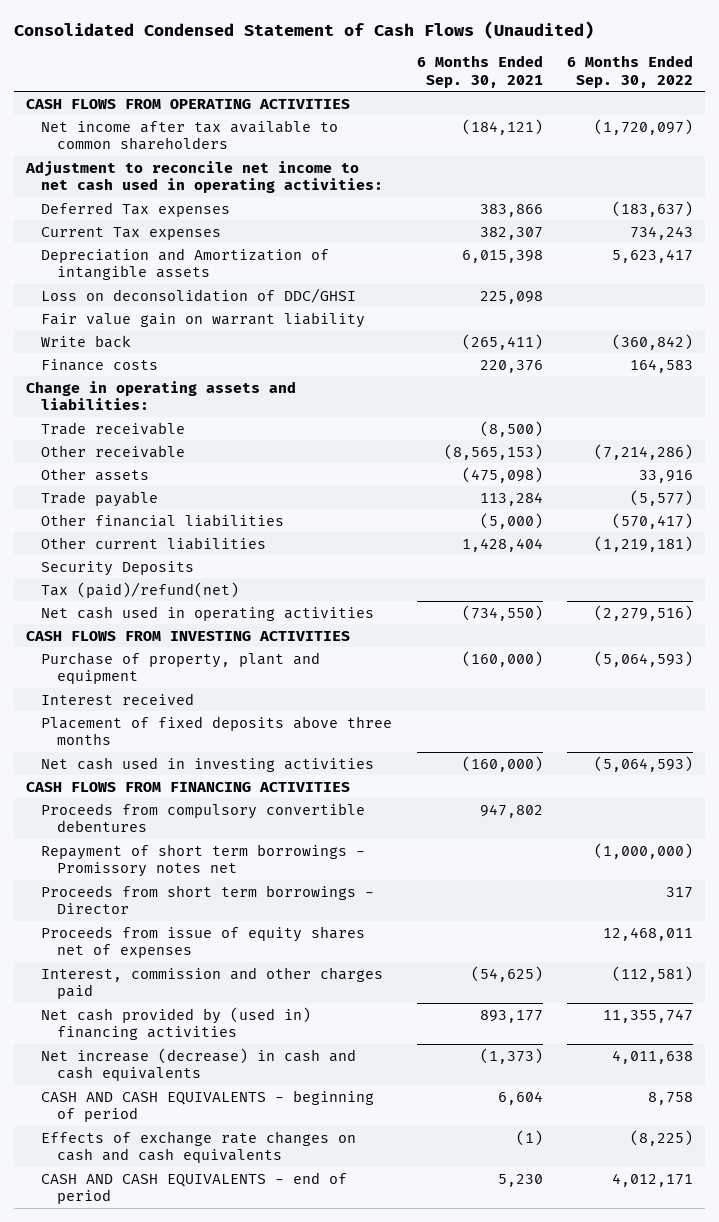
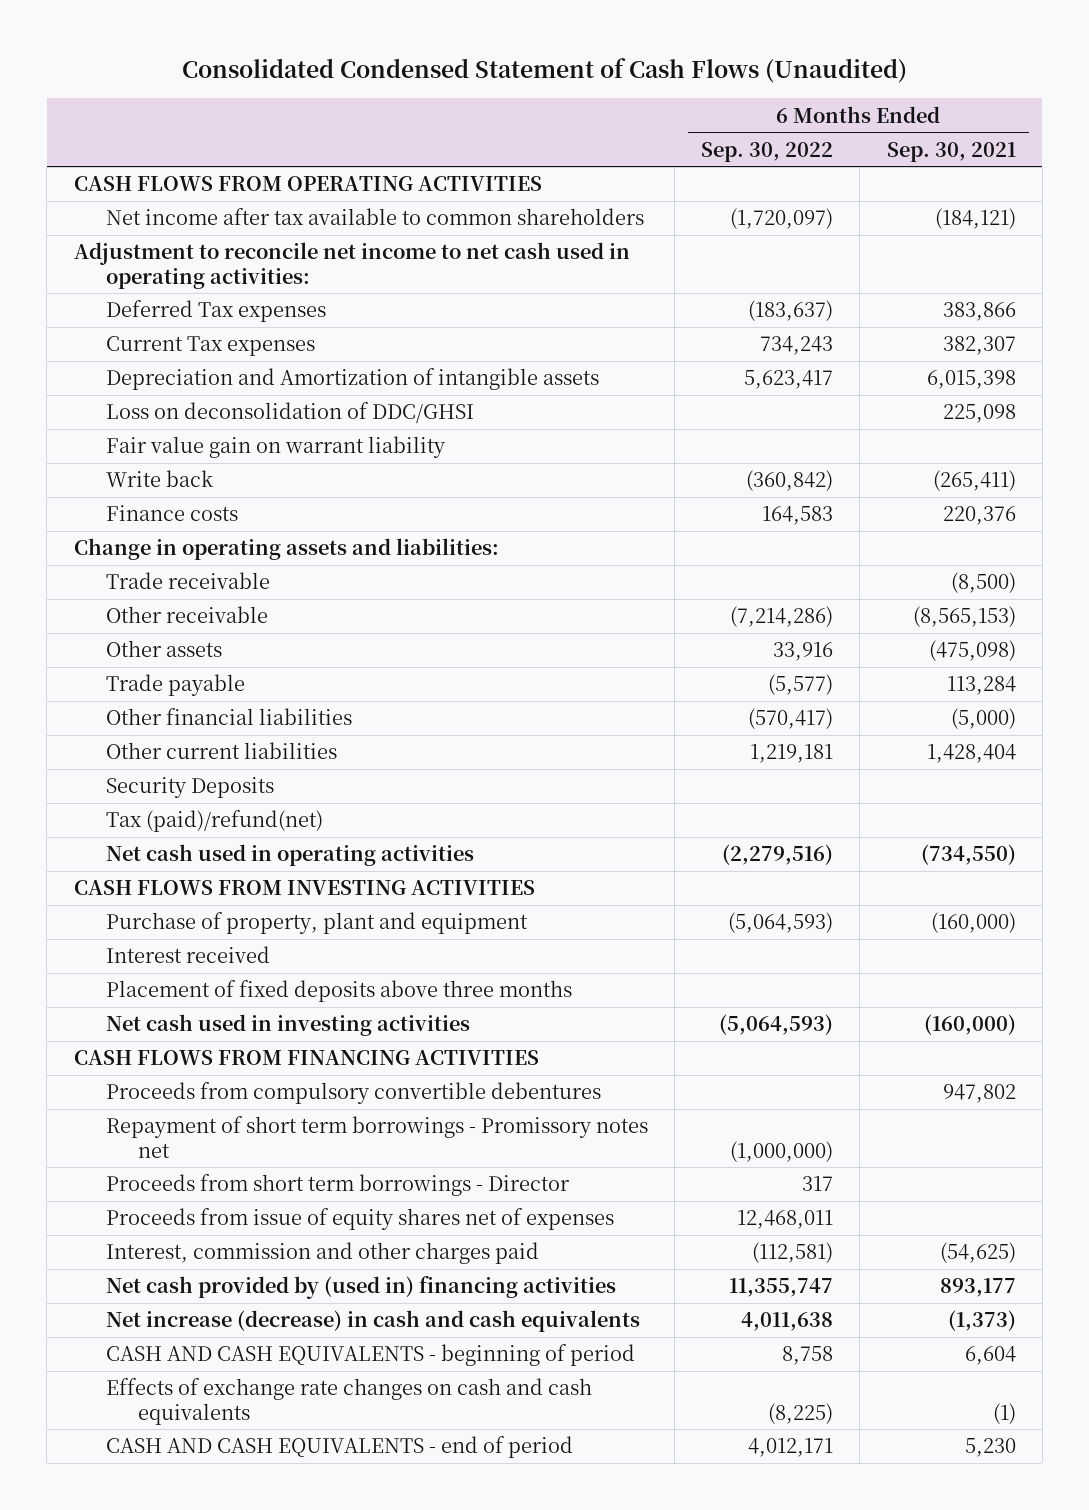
- | 6 Months Ended Sep. 30, 2021 | 6 Months Ended Sep. 30, 2022
+ | 6 Months Ended Sep. 30, 2022 | 6 Months Ended Sep. 30, 2021
- Other current liabilities | 1,428,404 | (1,219,181)
+ Other current liabilities | 1,219,181 | 1,428,404

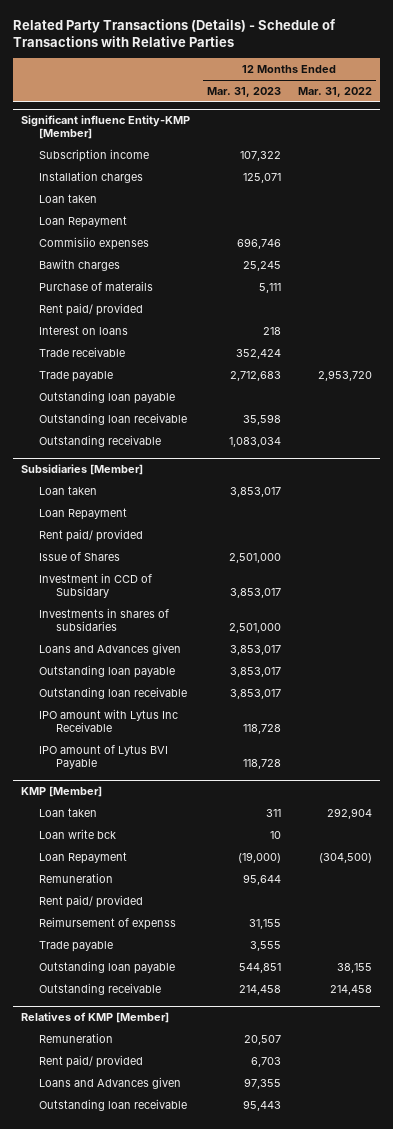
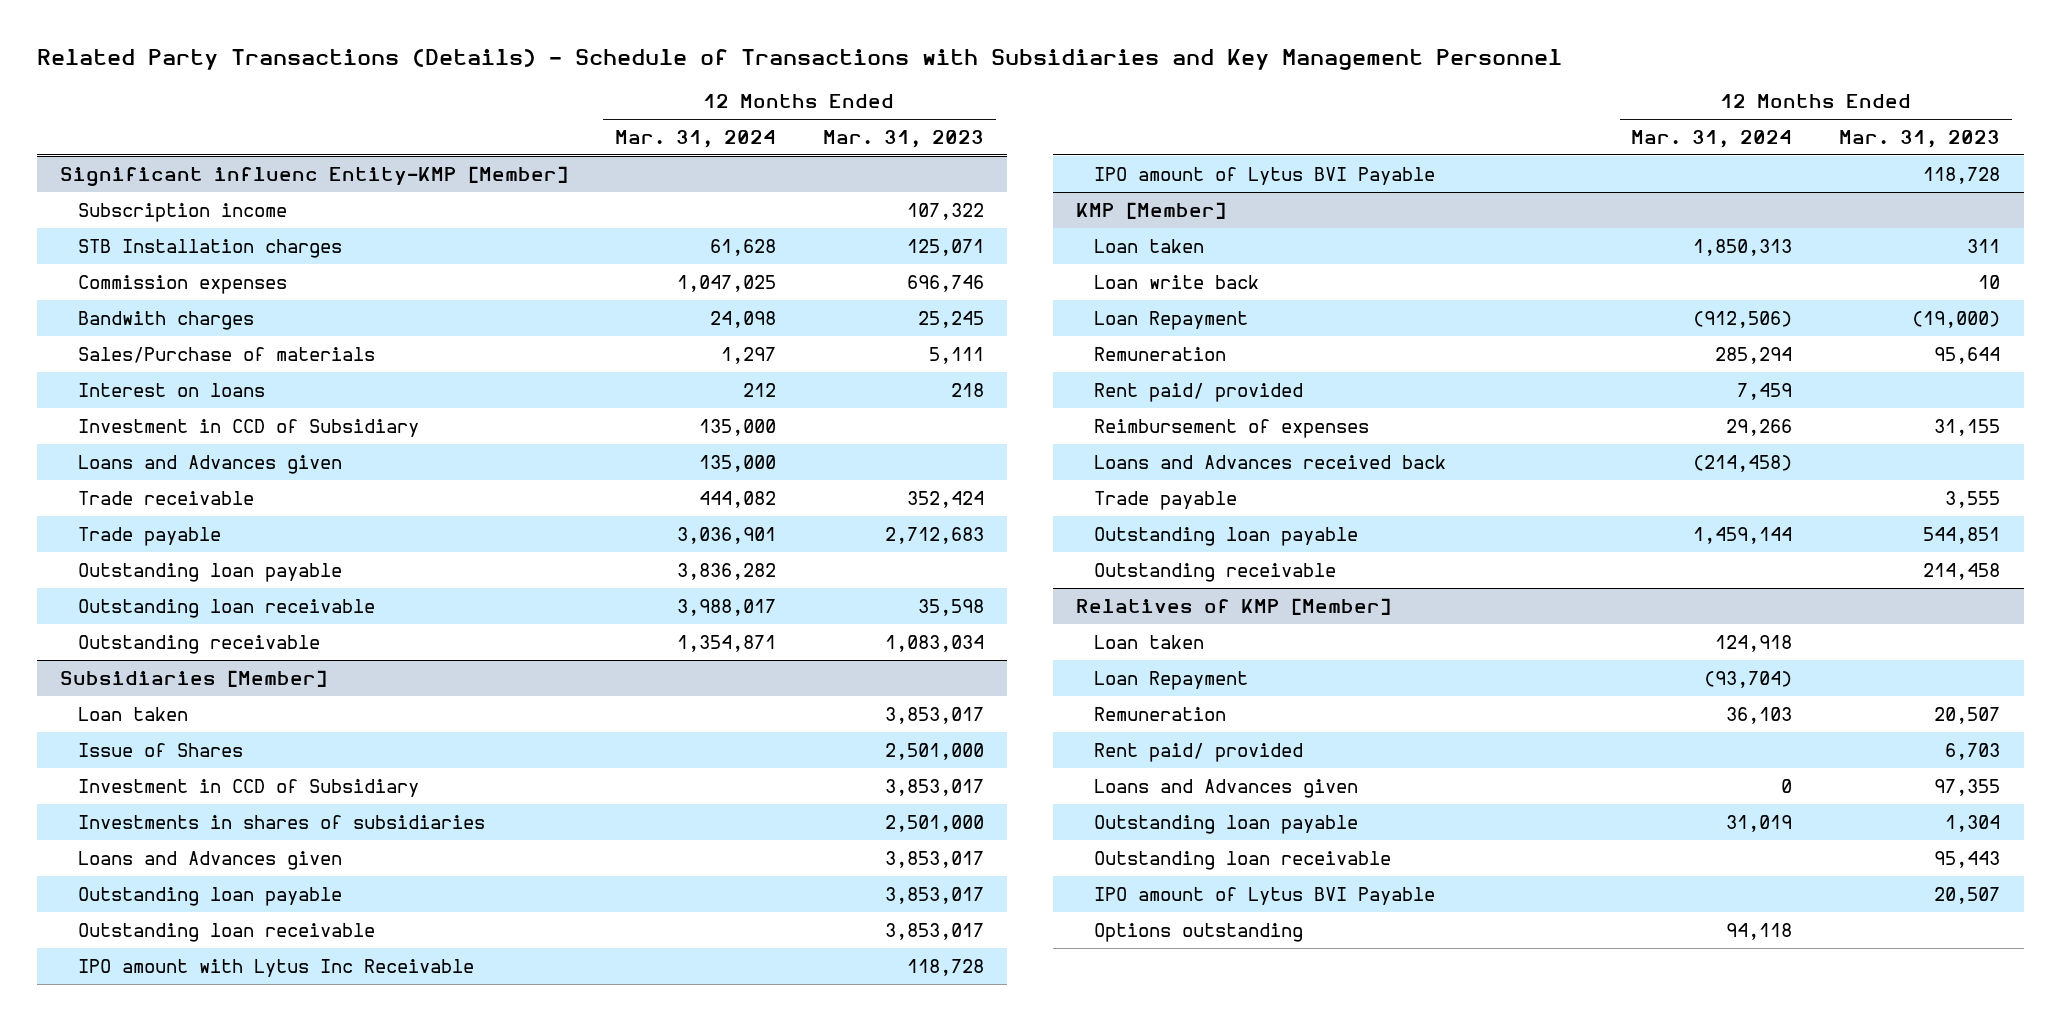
- Related Party Transactions (Details) - Schedule of Transactions with Relative Parties
+ Related Party Transactions (Details) - Schedule of Transactions with Subsidiaries and Key Management Personnel
- | 12 Months Ended Mar. 31, 2023 | 12 Months Ended Mar. 31, 2022
+ | 12 Months Ended Mar. 31, 2024 | 12 Months Ended Mar. 31, 2023
@ Significant influenc Entity-KMP [Member]
- Installation charges | 125,071 |
- Loan taken
- Loan Repayment
- Commisiio expenses | 696,746 |
- Bawith charges | 25,245 |
- Purchase of materails | 5,111 |
- Rent paid/ provided
+ STB Installation charges | 61,628 | 125,071
+ Commission expenses | 1,047,025 | 696,746
+ Bandwith charges | 24,098 | 25,245
+ Sales/Purchase of materials | 1,297 | 5,111
+ Investment in CCD of Subsidiary | 135,000 |
+ Loans and Advances given | 135,000 |
@ Subsidiaries [Member]
- Loan Repayment
- Rent paid/ provided
- Investment in CCD of Subsidary | 3,853,017 |
- Investments in shares of subsidaries | 2,501,000 |
+ Investment in CCD of Subsidiary | | 3,853,017
+ Investments in shares of subsidiaries | | 2,501,000
@ KMP [Member]
- Loan write bck | 10 |
+ Loan write back | | 10
- Reimursement of expenss | 31,155 |
+ Reimbursement of expenses | 29,266 | 31,155
+ Loans and Advances received back | (214,458) |
@ Relatives of KMP [Member]
+ Loan taken | 124,918 |
+ Loan Repayment | (93,704) |
+ Outstanding loan payable | 31,019 | 1,304
+ IPO amount of Lytus BVI Payable | | 20,507
+ Options outstanding | 94,118 |

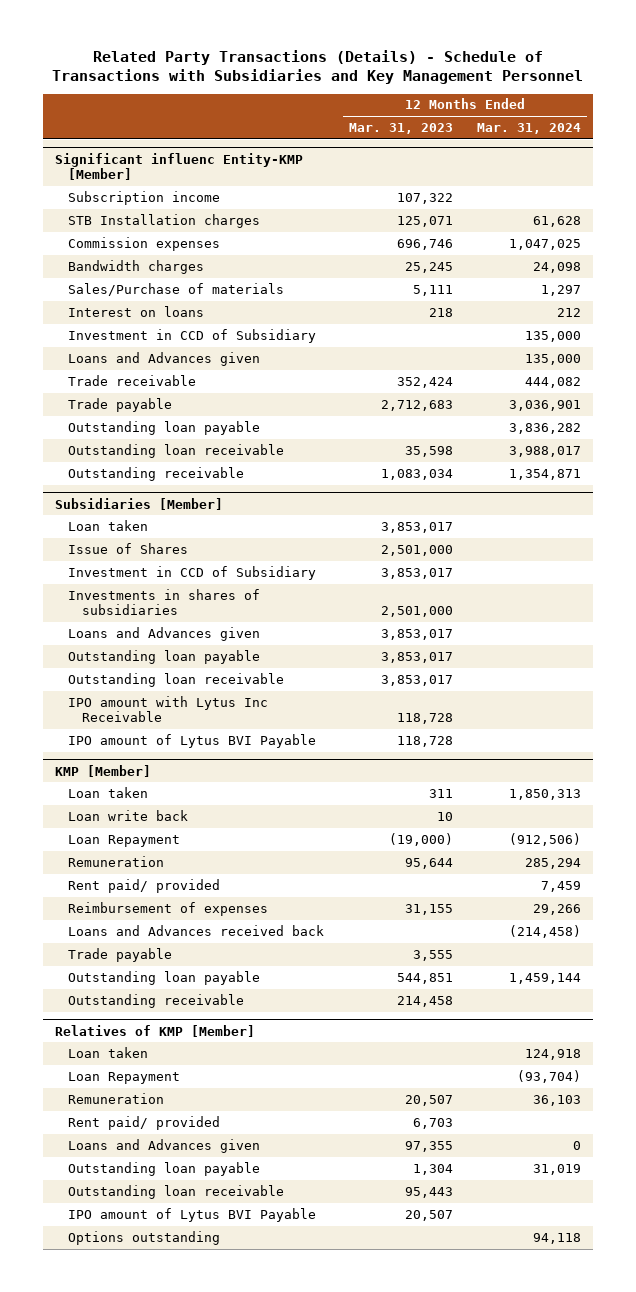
- | 12 Months Ended Mar. 31, 2024 | 12 Months Ended Mar. 31, 2023
+ | 12 Months Ended Mar. 31, 2023 | 12 Months Ended Mar. 31, 2024
@ Significant influenc Entity-KMP [Member]
- Bandwith charges | 24,098 | 25,245
+ Bandwidth charges | 25,245 | 24,098

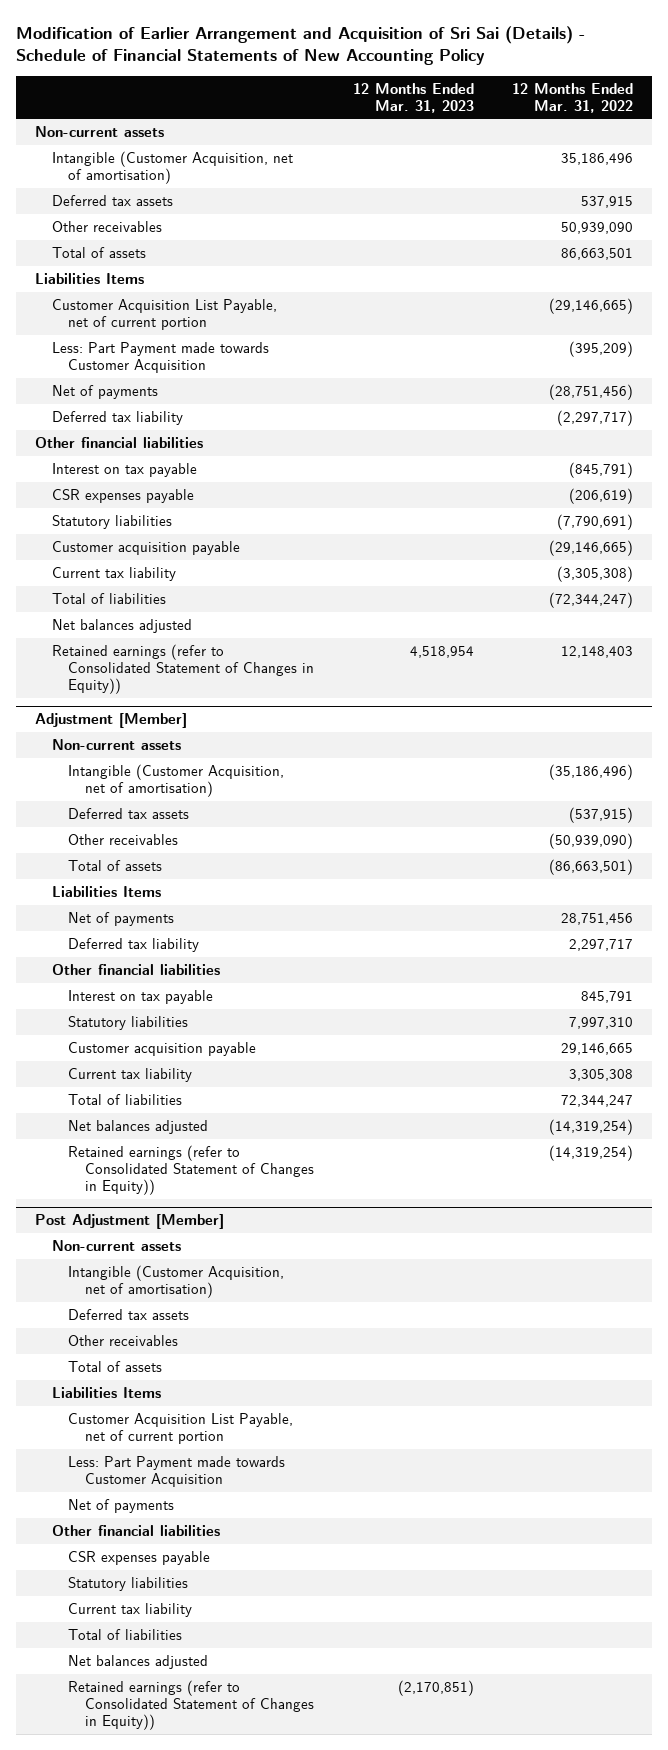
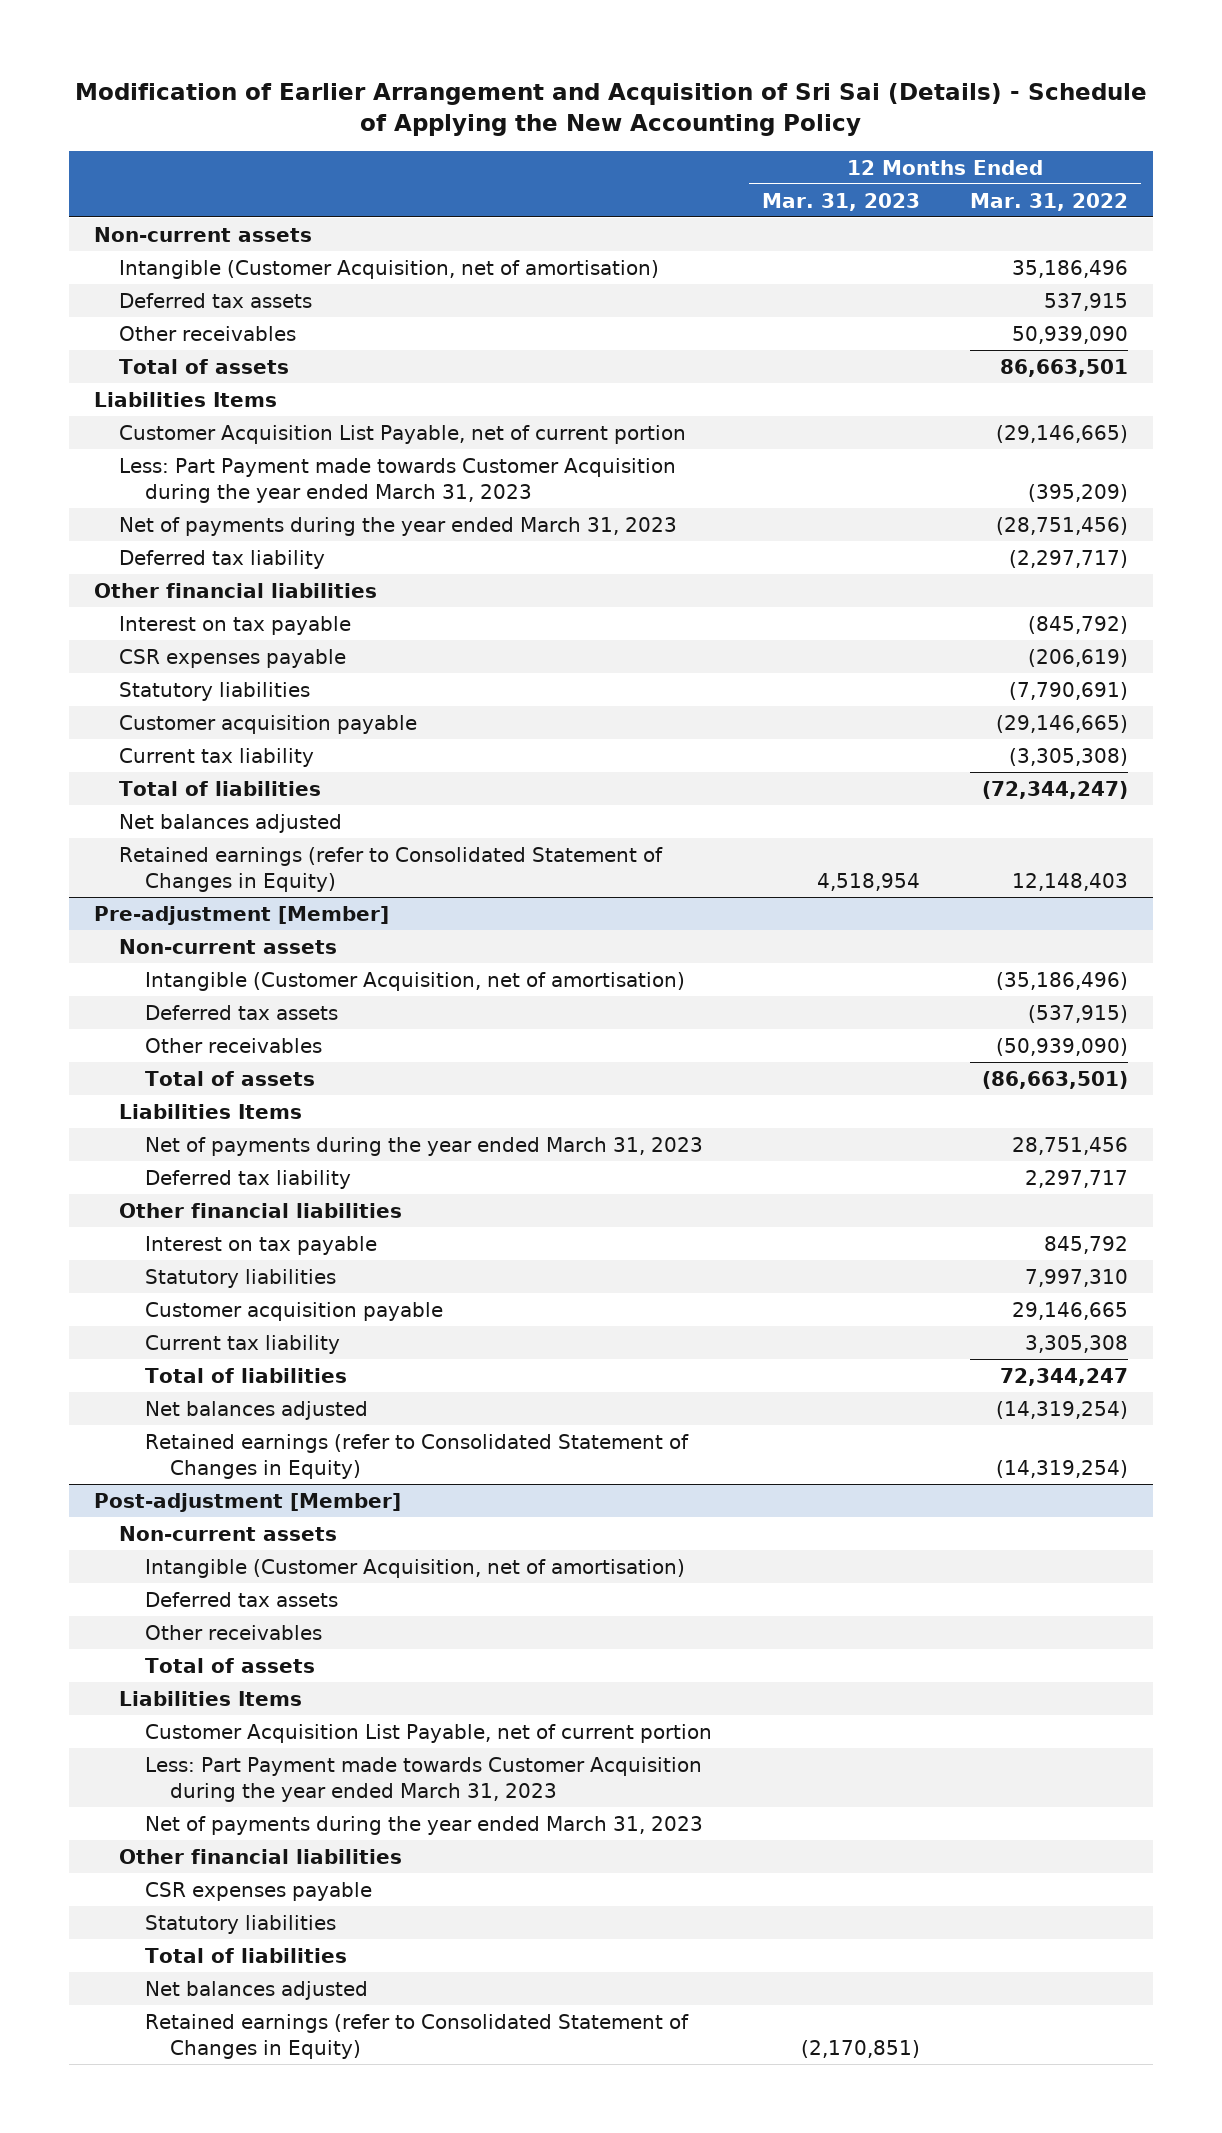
- Modification of Earlier Arrangement and Acquisition of Sri Sai (Details) - Schedule of Financial Statements of New Accounting Policy
+ Modification of Earlier Arrangement and Acquisition of Sri Sai (Details) - Schedule of Applying the New Accounting Policy
- Less: Part Payment made towards Customer Acquisition | | (395,209)
- Net of payments | | (28,751,456)
+ Less: Part Payment made towards Customer Acquisition during the year ended March 31, 2023 | | (395,209)
+ Net of payments during the year ended March 31, 2023 | | (28,751,456)
- Interest on tax payable | | (845,791)
+ Interest on tax payable | | (845,792)
- Retained earnings (refer to Consolidated Statement of Changes in Equity)) | 4,518,954 | 12,148,403
- Adjustment [Member]
+ Retained earnings (refer to Consolidated Statement of Changes in Equity) | 4,518,954 | 12,148,403
+ Pre-adjustment [Member]
- Net of payments | | 28,751,456
+ Net of payments during the year ended March 31, 2023 | | 28,751,456
- Interest on tax payable | | 845,791
+ Interest on tax payable | | 845,792
- Retained earnings (refer to Consolidated Statement of Changes in Equity)) | | (14,319,254)
- Post Adjustment [Member]
+ Retained earnings (refer to Consolidated Statement of Changes in Equity) | | (14,319,254)
+ Post-adjustment [Member]
- Less: Part Payment made towards Customer Acquisition
- Net of payments
+ Less: Part Payment made towards Customer Acquisition during the year ended March 31, 2023
+ Net of payments during the year ended March 31, 2023
- Current tax liability
- Retained earnings (refer to Consolidated Statement of Changes in Equity)) | (2,170,851) |
+ Retained earnings (refer to Consolidated Statement of Changes in Equity) | (2,170,851) |

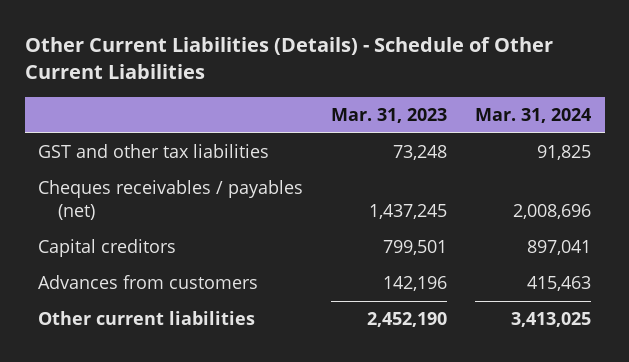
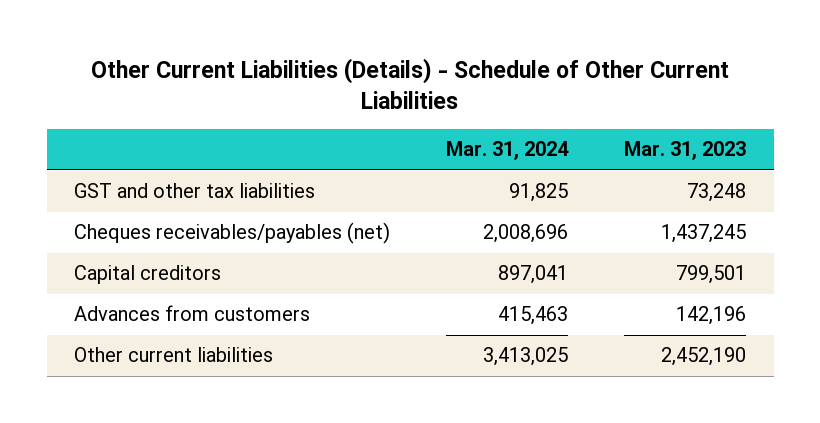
- | Mar. 31, 2023 | Mar. 31, 2024
+ | Mar. 31, 2024 | Mar. 31, 2023
- Cheques receivables / payables (net) | 1,437,245 | 2,008,696
+ Cheques receivables/payables (net) | 2,008,696 | 1,437,245

